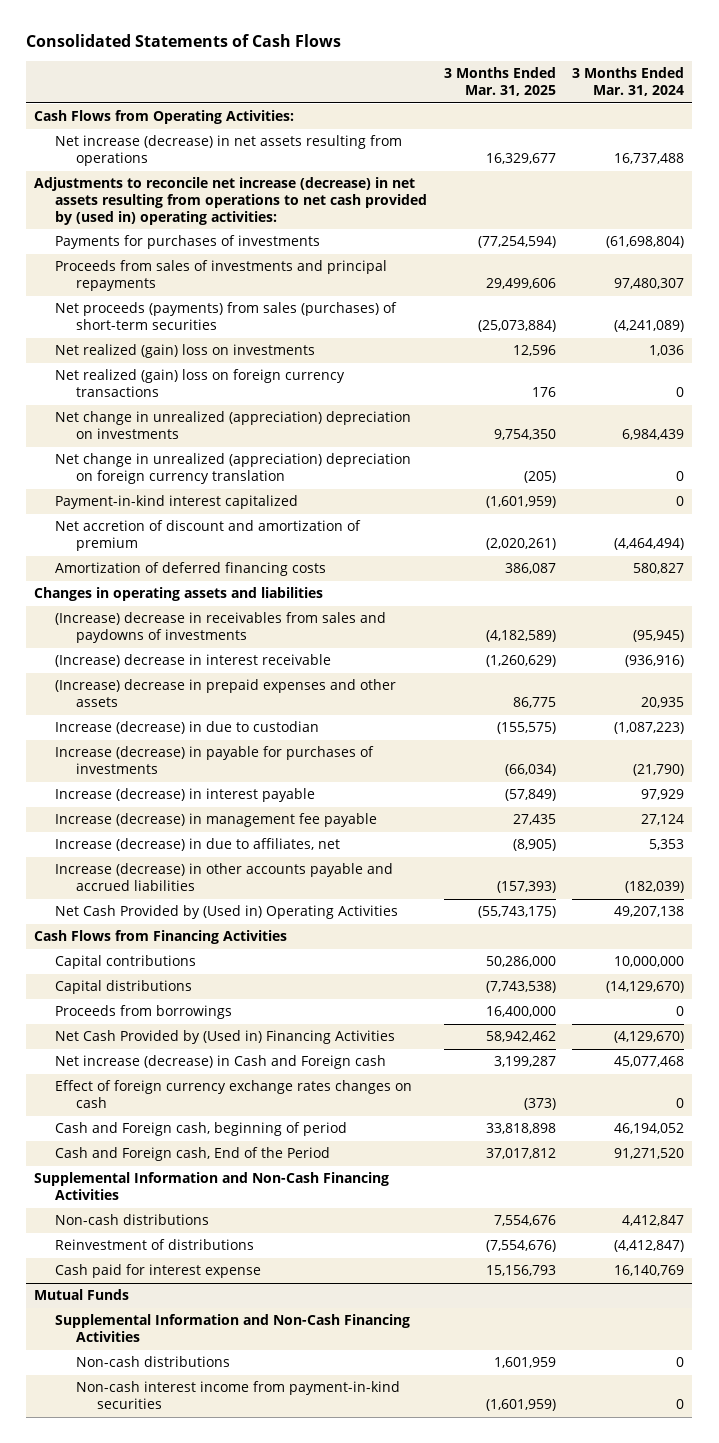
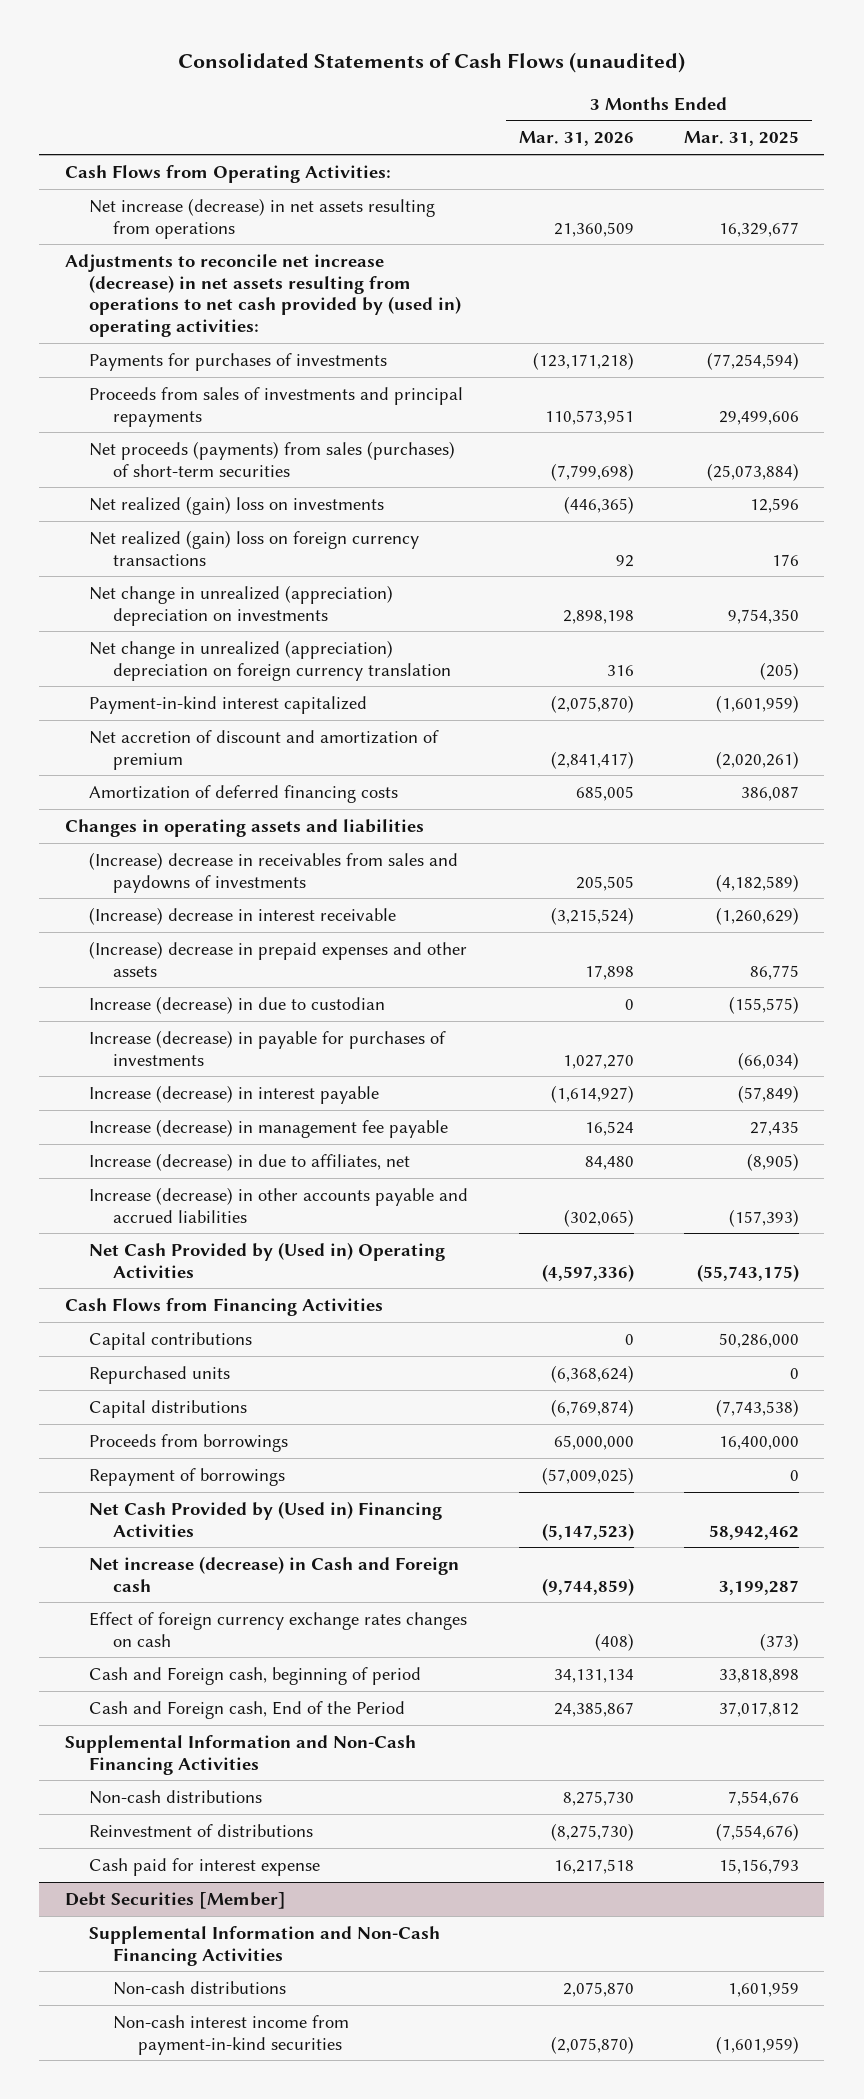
- Consolidated Statements of Cash Flows
+ Consolidated Statements of Cash Flows (unaudited)
- | 3 Months Ended Mar. 31, 2025 | 3 Months Ended Mar. 31, 2024
+ | 3 Months Ended Mar. 31, 2026 | 3 Months Ended Mar. 31, 2025
+ Repurchased units | (6,368,624) | 0
+ Repayment of borrowings | (57,009,025) | 0
- Mutual Funds
+ Debt Securities [Member]

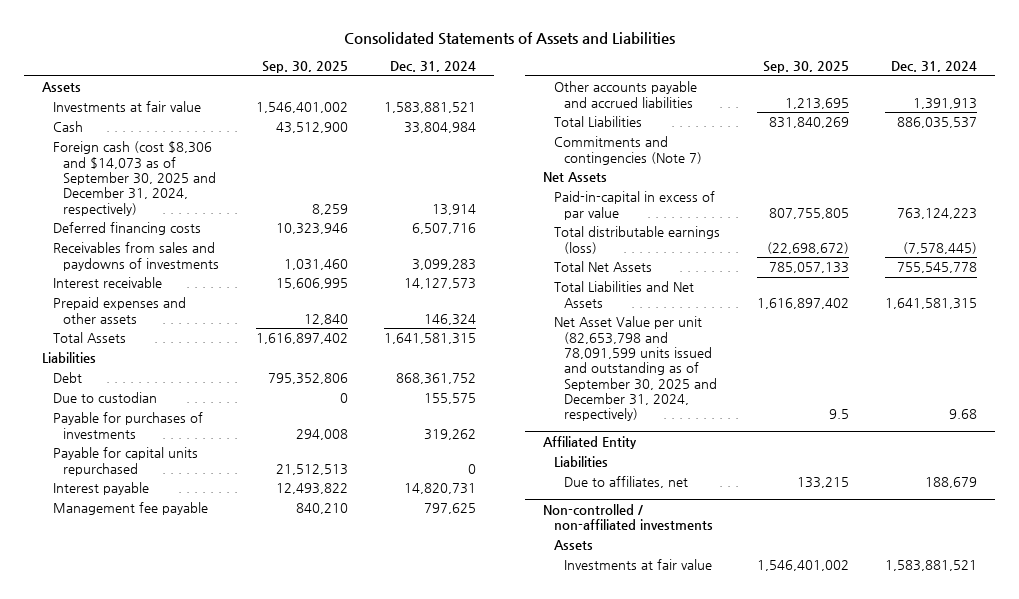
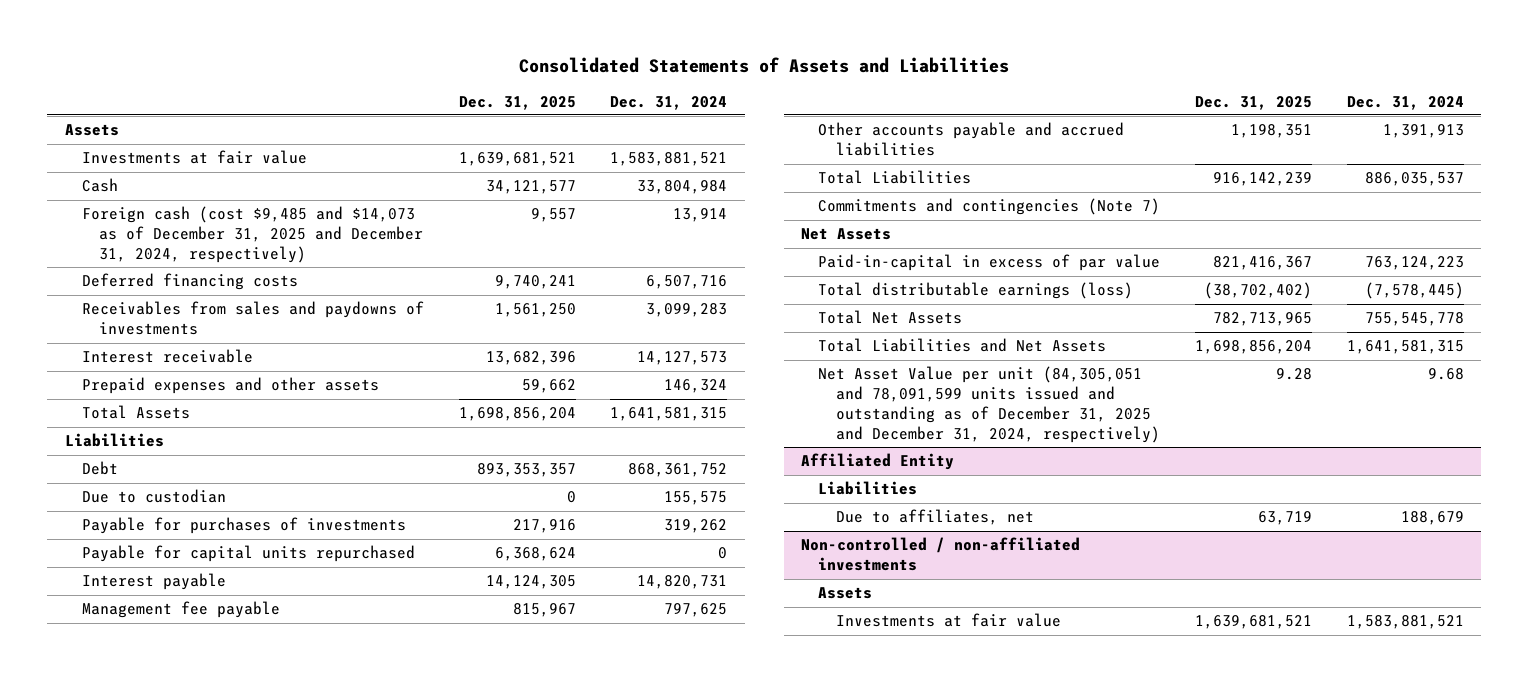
- | Sep. 30, 2025 | Dec. 31, 2024
+ | Dec. 31, 2025 | Dec. 31, 2024
- Foreign cash (cost $8,306 and $14,073 as of September 30, 2025 and December 31, 2024, respectively) | 8,259 | 13,914
+ Foreign cash (cost $9,485 and $14,073 as of December 31, 2025 and December 31, 2024, respectively) | 9,557 | 13,914
- Net Asset Value per unit (82,653,798 and 78,091,599 units issued and outstanding as of September 30, 2025 and December 31, 2024, respectively) | 9.5 | 9.68
+ Net Asset Value per unit (84,305,051 and 78,091,599 units issued and outstanding as of December 31, 2025 and December 31, 2024, respectively) | 9.28 | 9.68

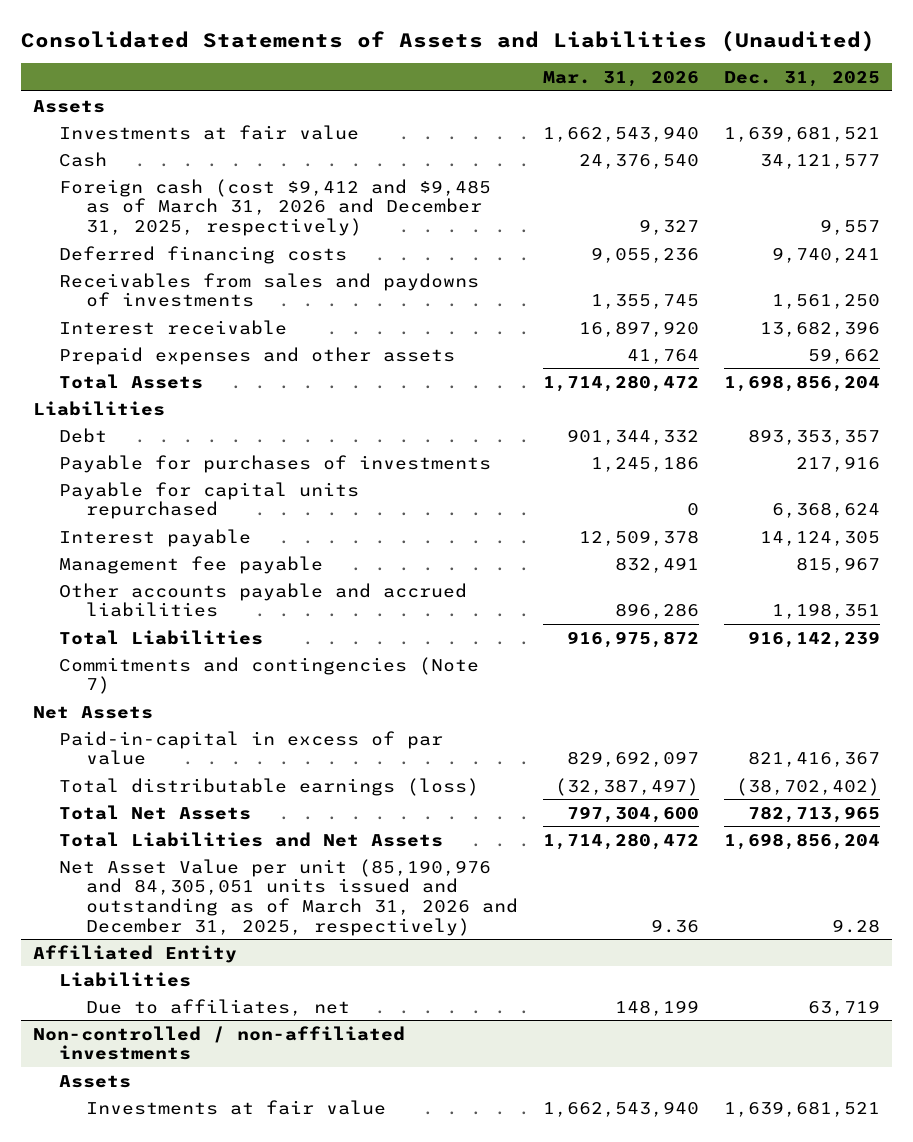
- Consolidated Statements of Assets and Liabilities
+ Consolidated Statements of Assets and Liabilities (Unaudited)
- | Dec. 31, 2025 | Dec. 31, 2024
+ | Mar. 31, 2026 | Dec. 31, 2025
- Foreign cash (cost $9,485 and $14,073 as of December 31, 2025 and December 31, 2024, respectively) | 9,557 | 13,914
+ Foreign cash (cost $9,412 and $9,485 as of March 31, 2026 and December 31, 2025, respectively) | 9,327 | 9,557
- Due to custodian | 0 | 155,575
- Net Asset Value per unit (84,305,051 and 78,091,599 units issued and outstanding as of December 31, 2025 and December 31, 2024, respectively) | 9.28 | 9.68
+ Net Asset Value per unit (85,190,976 and 84,305,051 units issued and outstanding as of March 31, 2026 and December 31, 2025, respectively) | 9.36 | 9.28

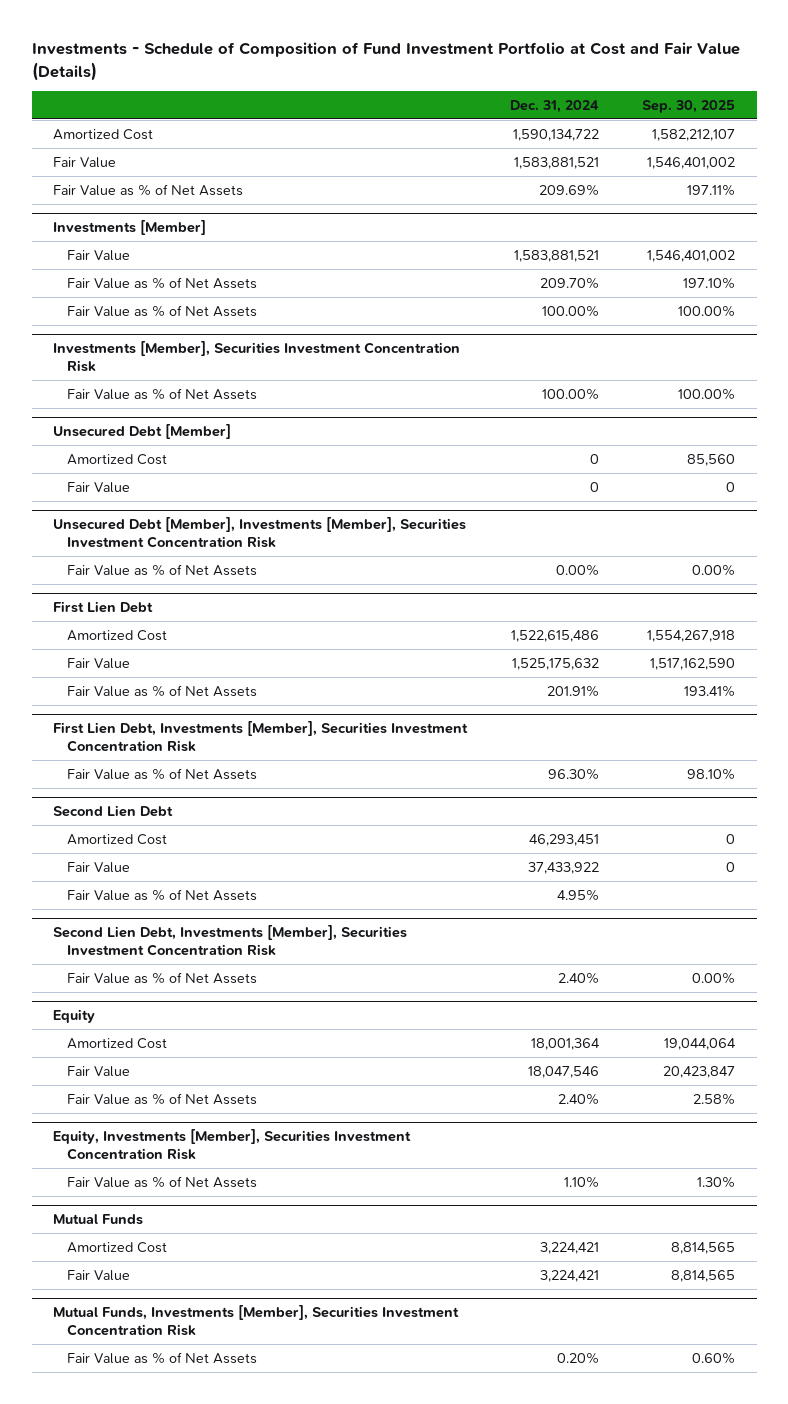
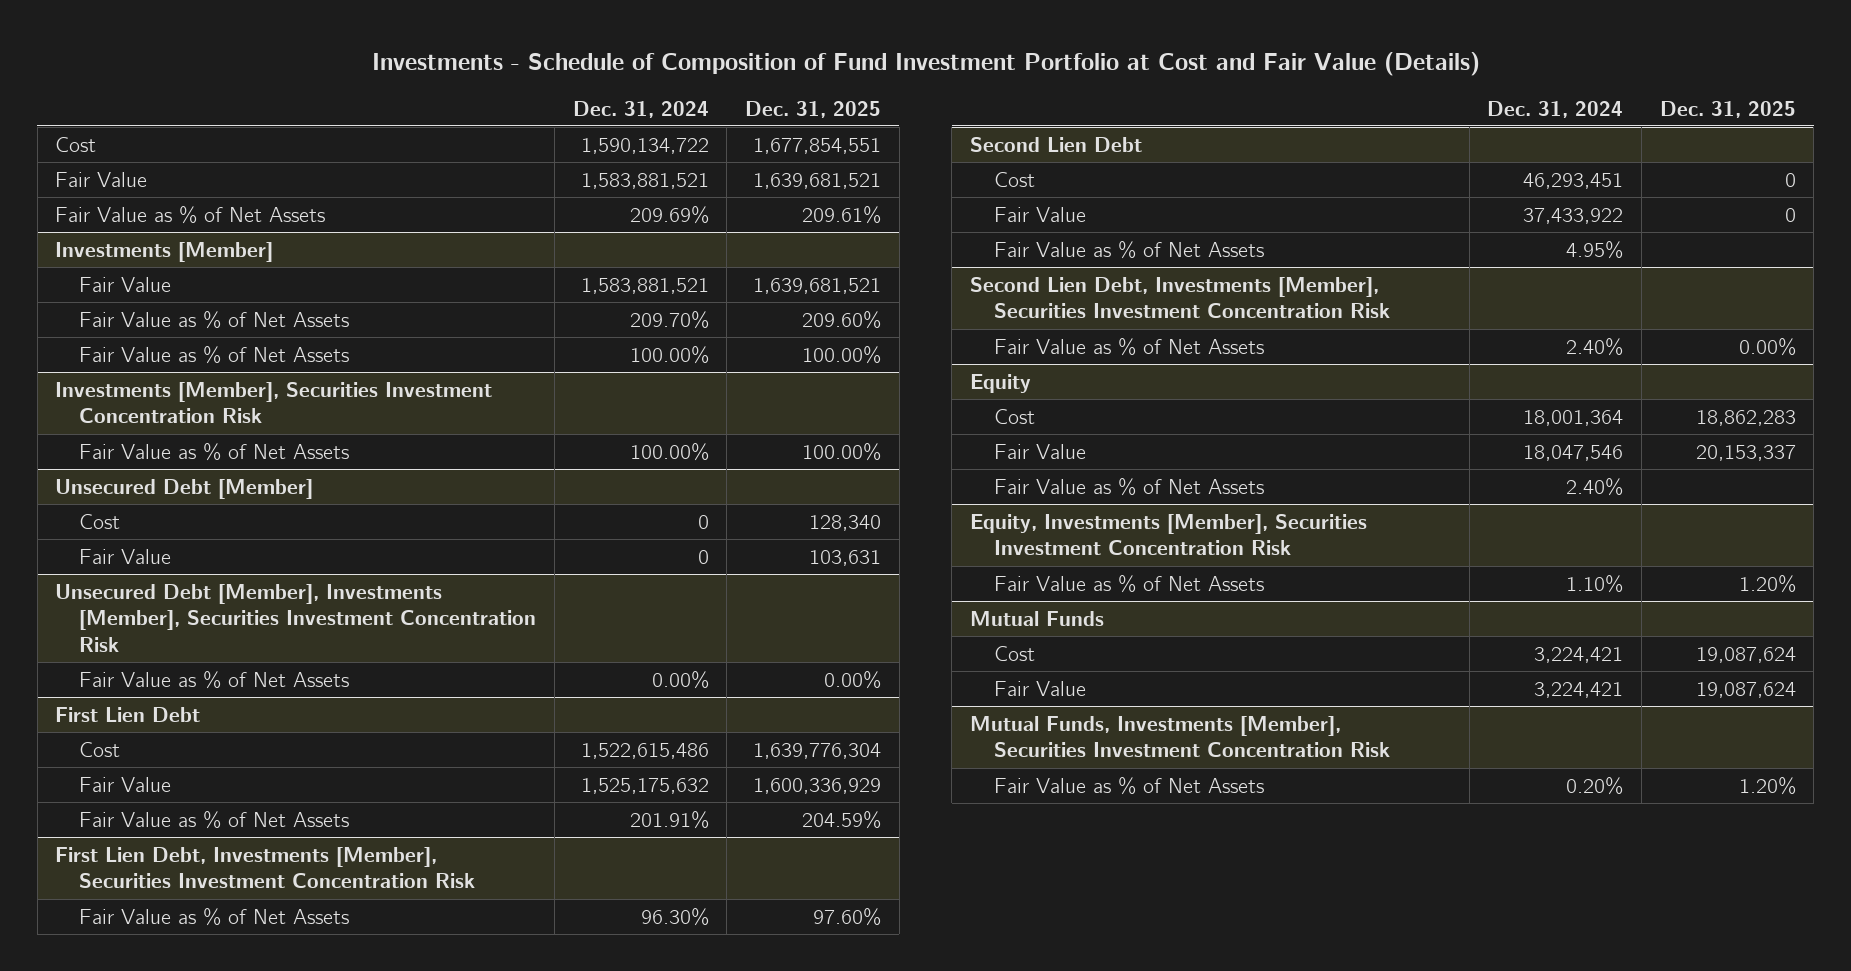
- | Dec. 31, 2024 | Sep. 30, 2025
+ | Dec. 31, 2024 | Dec. 31, 2025
- Amortized Cost | 1,590,134,722 | 1,582,212,107
+ Cost | 1,590,134,722 | 1,677,854,551
@ Unsecured Debt [Member]
- Amortized Cost | 0 | 85,560
+ Cost | 0 | 128,340
@ First Lien Debt
- Amortized Cost | 1,522,615,486 | 1,554,267,918
+ Cost | 1,522,615,486 | 1,639,776,304
@ Second Lien Debt
- Amortized Cost | 46,293,451 | 0
+ Cost | 46,293,451 | 0
@ Equity
- Amortized Cost | 18,001,364 | 19,044,064
+ Cost | 18,001,364 | 18,862,283
@ Mutual Funds
- Amortized Cost | 3,224,421 | 8,814,565
+ Cost | 3,224,421 | 19,087,624

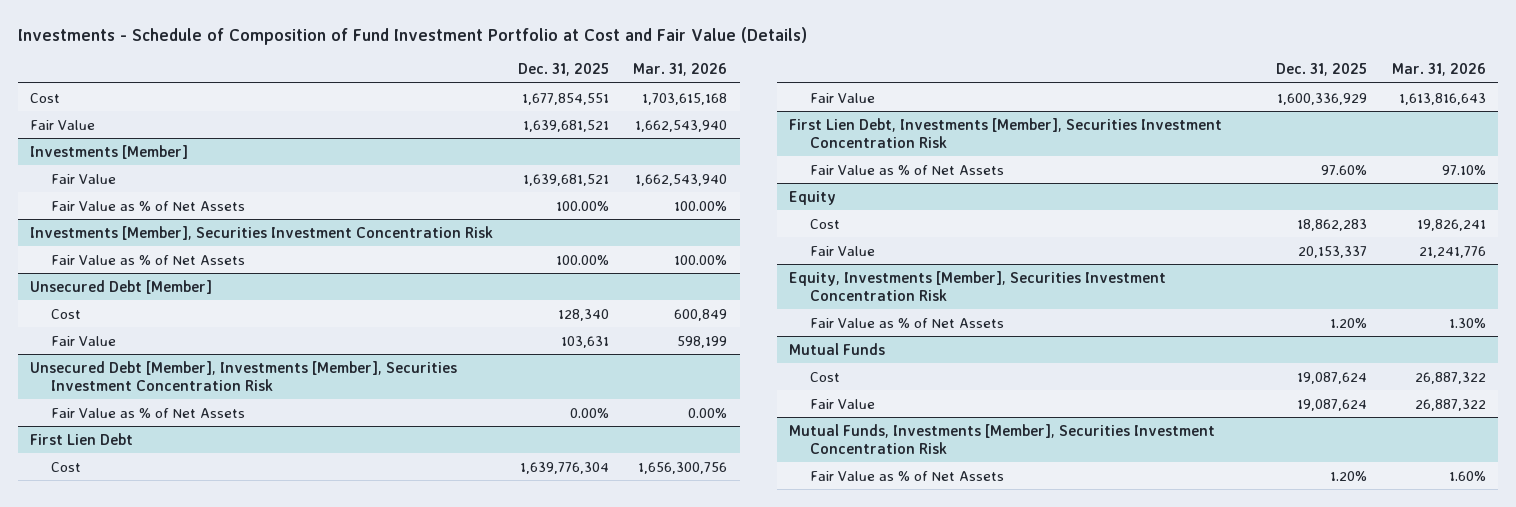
- | Dec. 31, 2024 | Dec. 31, 2025
+ | Dec. 31, 2025 | Mar. 31, 2026
- Fair Value as % of Net Assets | 209.69% | 209.61%
@ Investments [Member]
- Fair Value as % of Net Assets | 209.70% | 209.60%
@ First Lien Debt
- Fair Value as % of Net Assets | 201.91% | 204.59%
- Second Lien Debt
- Cost | 46,293,451 | 0
- Fair Value | 37,433,922 | 0
- Fair Value as % of Net Assets | 4.95% |
- Second Lien Debt, Investments [Member], Securities Investment Concentration Risk
- Fair Value as % of Net Assets | 2.40% | 0.00%
@ Equity
- Fair Value as % of Net Assets | 2.40% |

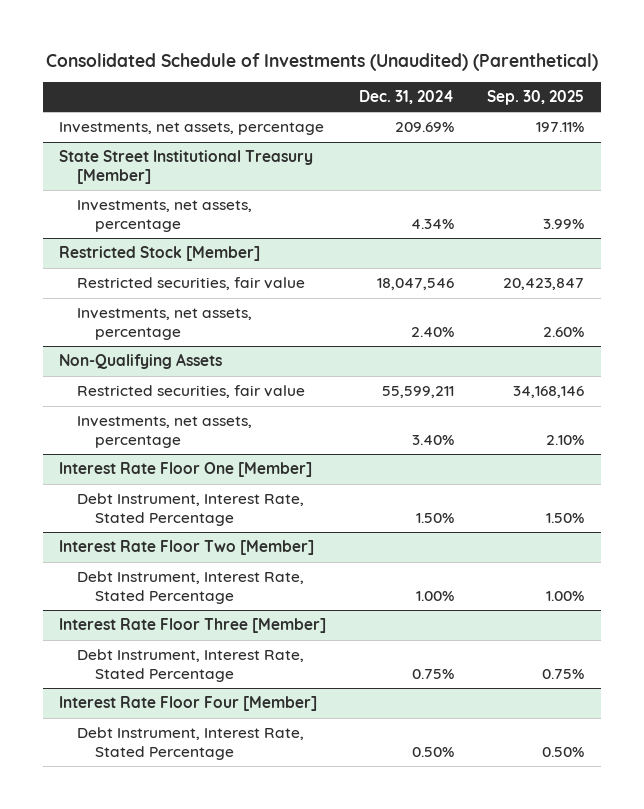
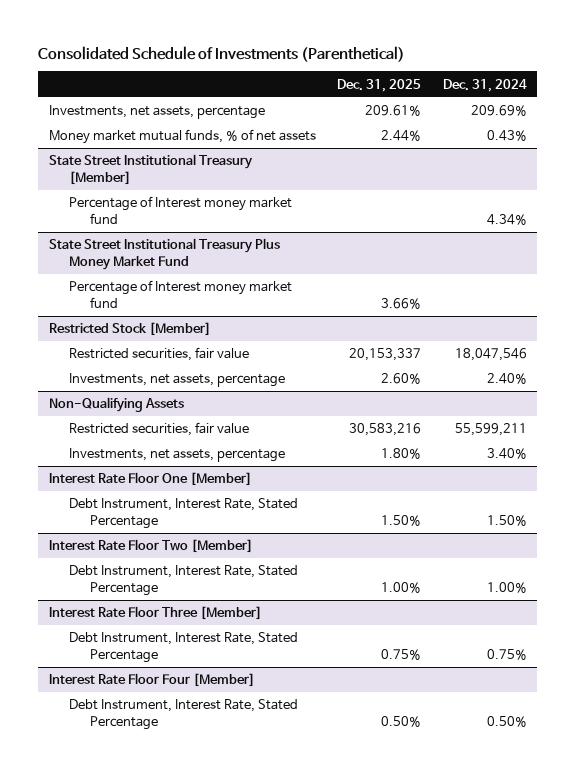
- Consolidated Schedule of Investments (Unaudited) (Parenthetical)
+ Consolidated Schedule of Investments (Parenthetical)
- | Dec. 31, 2024 | Sep. 30, 2025
+ | Dec. 31, 2025 | Dec. 31, 2024
+ Money market mutual funds, % of net assets | 2.44% | 0.43%
@ State Street Institutional Treasury [Member]
- Investments, net assets, percentage | 4.34% | 3.99%
+ Percentage of Interest money market fund | | 4.34%
+ State Street Institutional Treasury Plus Money Market Fund
+ Percentage of Interest money market fund | 3.66% |

